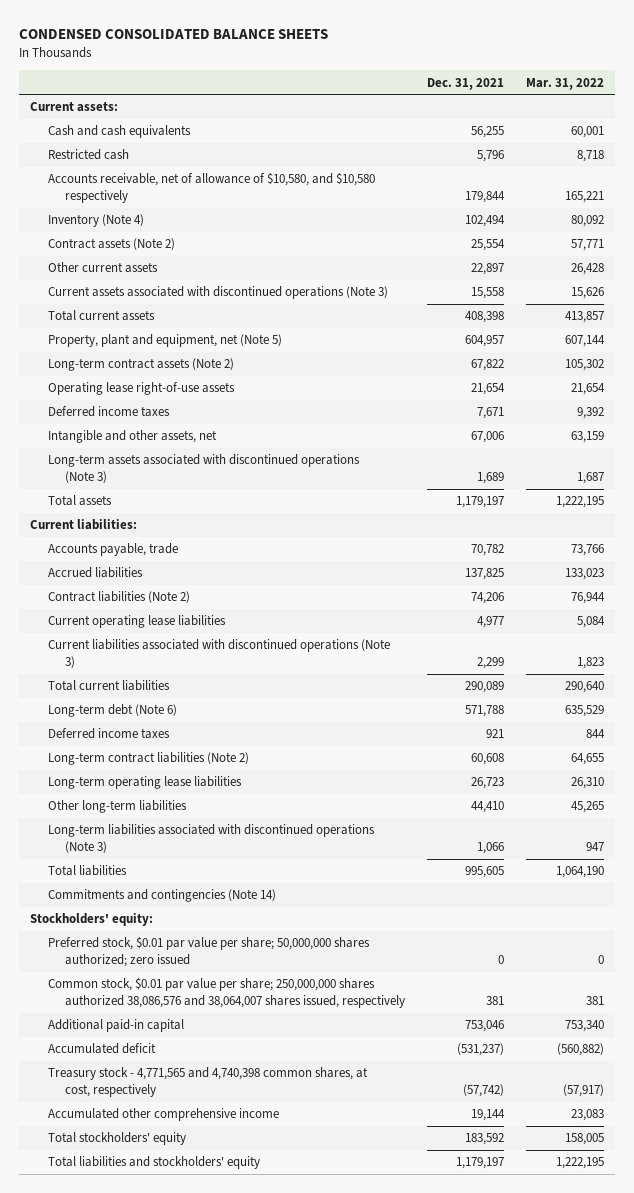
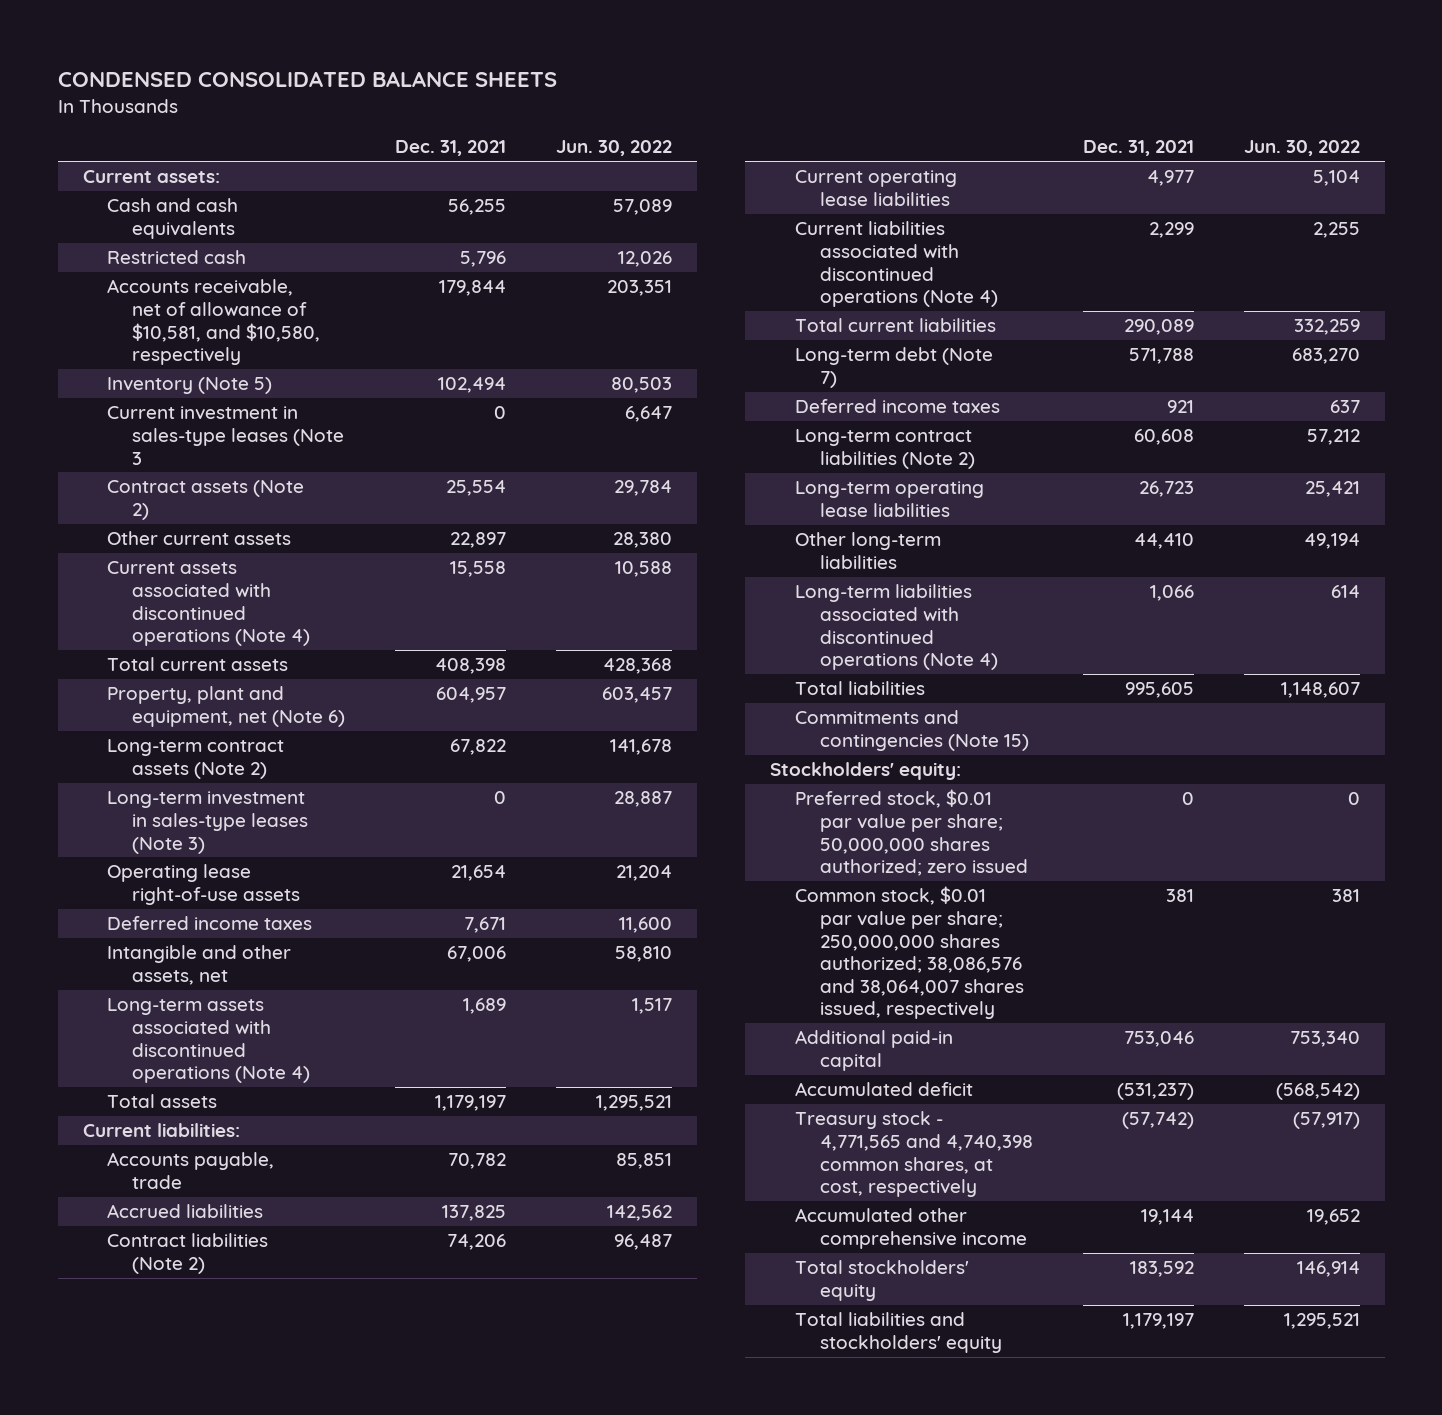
- | Dec. 31, 2021 | Mar. 31, 2022
+ | Dec. 31, 2021 | Jun. 30, 2022
- Accounts receivable, net of allowance of $10,580, and $10,580 respectively | 179,844 | 165,221
- Inventory (Note 4) | 102,494 | 80,092
+ Accounts receivable, net of allowance of $10,581, and $10,580, respectively | 179,844 | 203,351
+ Inventory (Note 5) | 102,494 | 80,503
+ Current investment in sales-type leases (Note 3 | 0 | 6,647
- Current assets associated with discontinued operations (Note 3) | 15,558 | 15,626
+ Current assets associated with discontinued operations (Note 4) | 15,558 | 10,588
- Property, plant and equipment, net (Note 5) | 604,957 | 607,144
+ Property, plant and equipment, net (Note 6) | 604,957 | 603,457
+ Long-term investment in sales-type leases (Note 3) | 0 | 28,887
- Long-term assets associated with discontinued operations (Note 3) | 1,689 | 1,687
+ Long-term assets associated with discontinued operations (Note 4) | 1,689 | 1,517
- Current liabilities associated with discontinued operations (Note 3) | 2,299 | 1,823
+ Current liabilities associated with discontinued operations (Note 4) | 2,299 | 2,255
- Long-term debt (Note 6) | 571,788 | 635,529
+ Long-term debt (Note 7) | 571,788 | 683,270
- Long-term liabilities associated with discontinued operations (Note 3) | 1,066 | 947
+ Long-term liabilities associated with discontinued operations (Note 4) | 1,066 | 614
- Commitments and contingencies (Note 14)
+ Commitments and contingencies (Note 15)
- Common stock, $0.01 par value per share; 250,000,000 shares authorized 38,086,576 and 38,064,007 shares issued, respectively | 381 | 381
+ Common stock, $0.01 par value per share; 250,000,000 shares authorized; 38,086,576 and 38,064,007 shares issued, respectively | 381 | 381

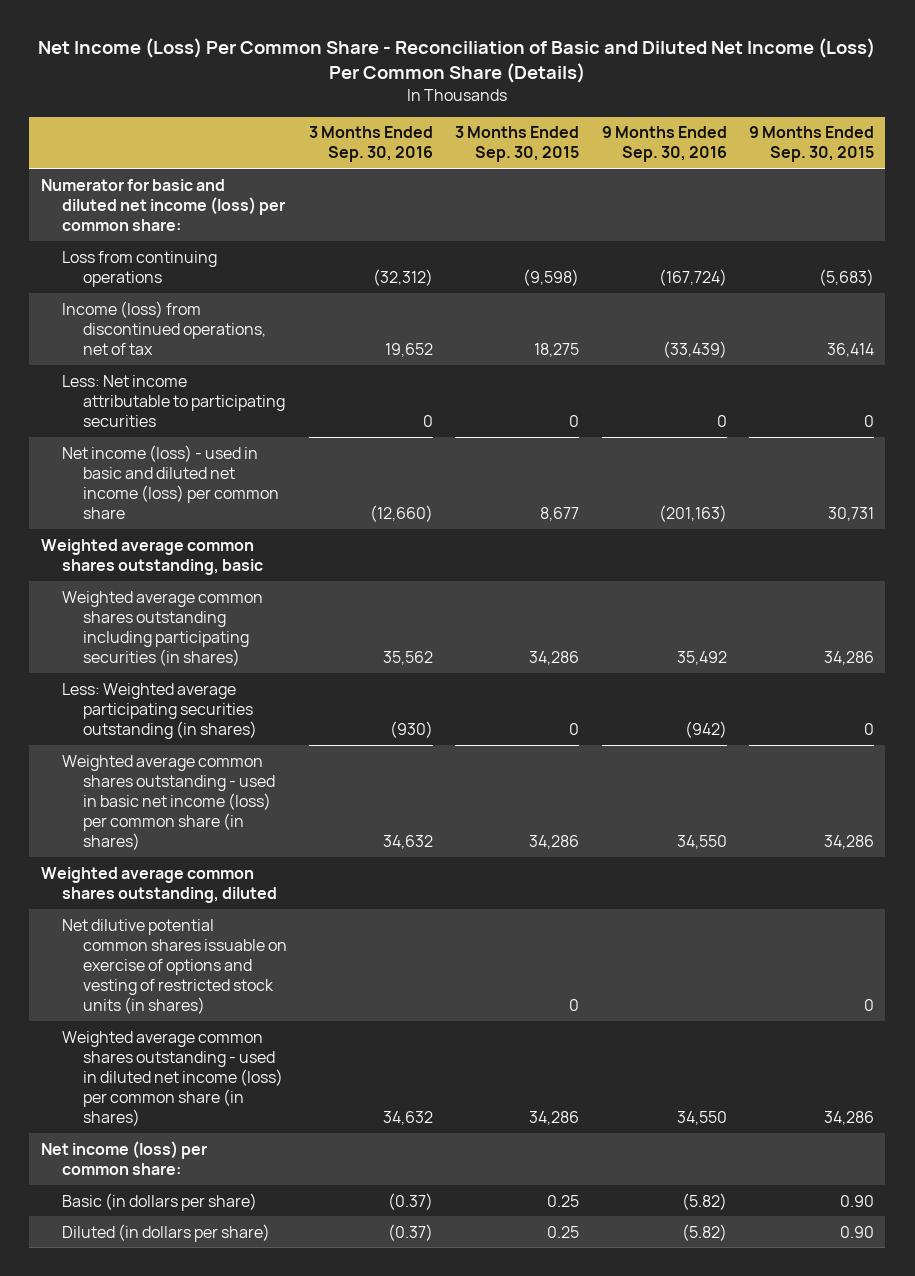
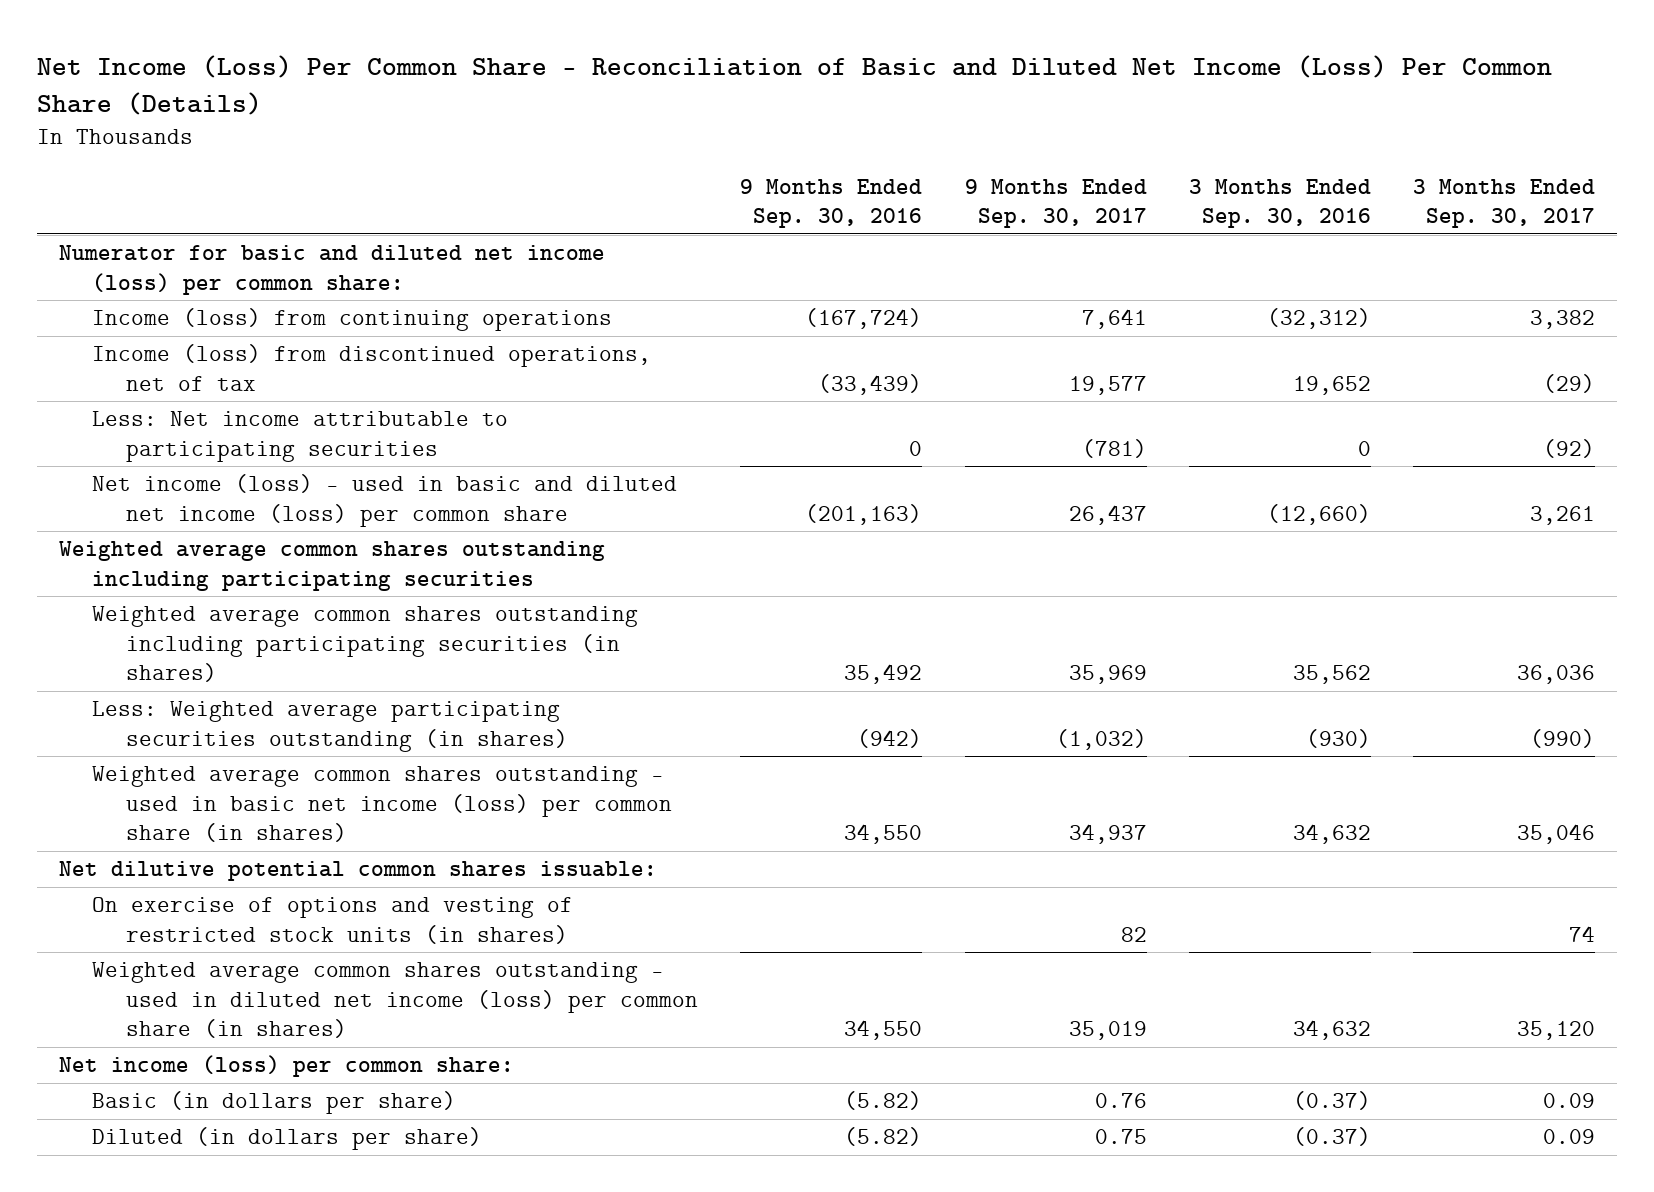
- | 3 Months Ended Sep. 30, 2016 | 3 Months Ended Sep. 30, 2015 | 9 Months Ended Sep. 30, 2016 | 9 Months Ended Sep. 30, 2015
+ | 9 Months Ended Sep. 30, 2016 | 9 Months Ended Sep. 30, 2017 | 3 Months Ended Sep. 30, 2016 | 3 Months Ended Sep. 30, 2017
- Loss from continuing operations | (32,312) | (9,598) | (167,724) | (5,683)
+ Income (loss) from continuing operations | (167,724) | 7,641 | (32,312) | 3,382
- Weighted average common shares outstanding, basic
+ Weighted average common shares outstanding including participating securities
- Weighted average common shares outstanding, diluted
- Net dilutive potential common shares issuable on exercise of options and vesting of restricted stock units (in shares) | | 0 | | 0
+ Net dilutive potential common shares issuable:
+ On exercise of options and vesting of restricted stock units (in shares) | | 82 | | 74

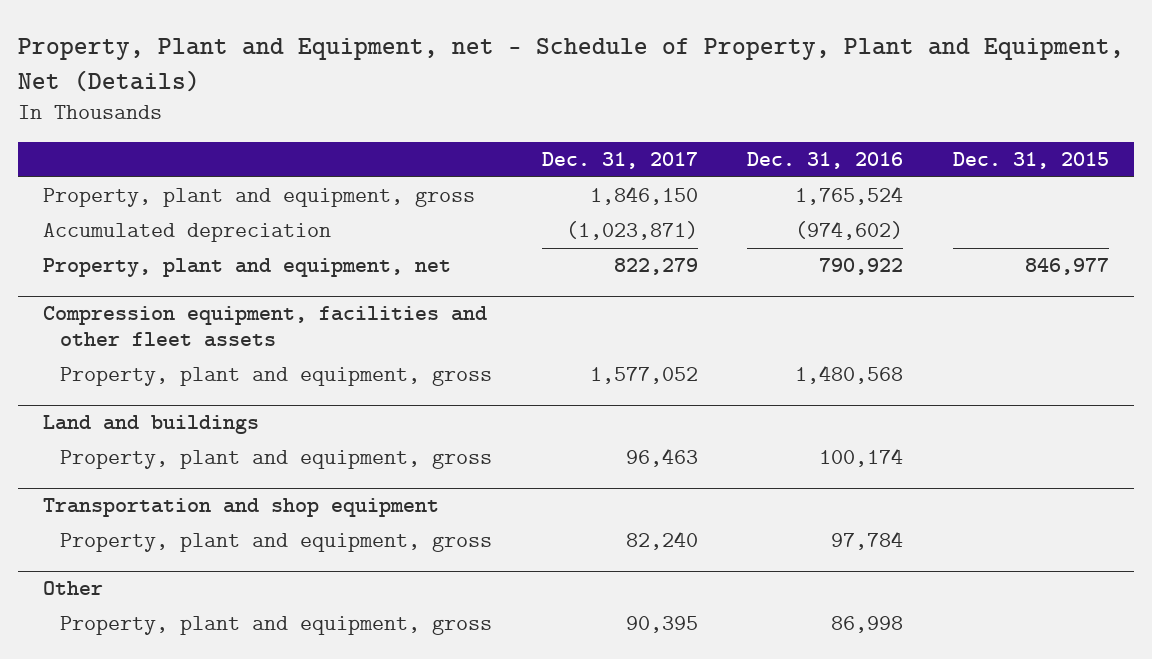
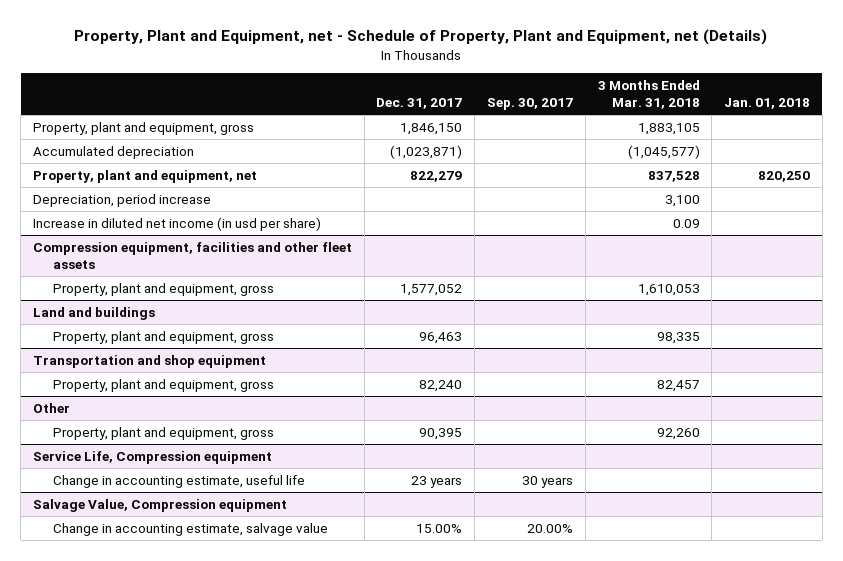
- Property, Plant and Equipment, net - Schedule of Property, Plant and Equipment, Net (Details)
+ Property, Plant and Equipment, net - Schedule of Property, Plant and Equipment, net (Details)
- | Dec. 31, 2017 | Dec. 31, 2016 | Dec. 31, 2015
+ | Dec. 31, 2017 | Sep. 30, 2017 | 3 Months Ended Mar. 31, 2018 | Jan. 01, 2018
+ Depreciation, period increase | | | 3,100 |
+ Increase in diluted net income (in usd per share) | | | 0.09 |
+ Service Life, Compression equipment
+ Change in accounting estimate, useful life | 23 years | 30 years | |
+ Salvage Value, Compression equipment
+ Change in accounting estimate, salvage value | 15.00% | 20.00% | |

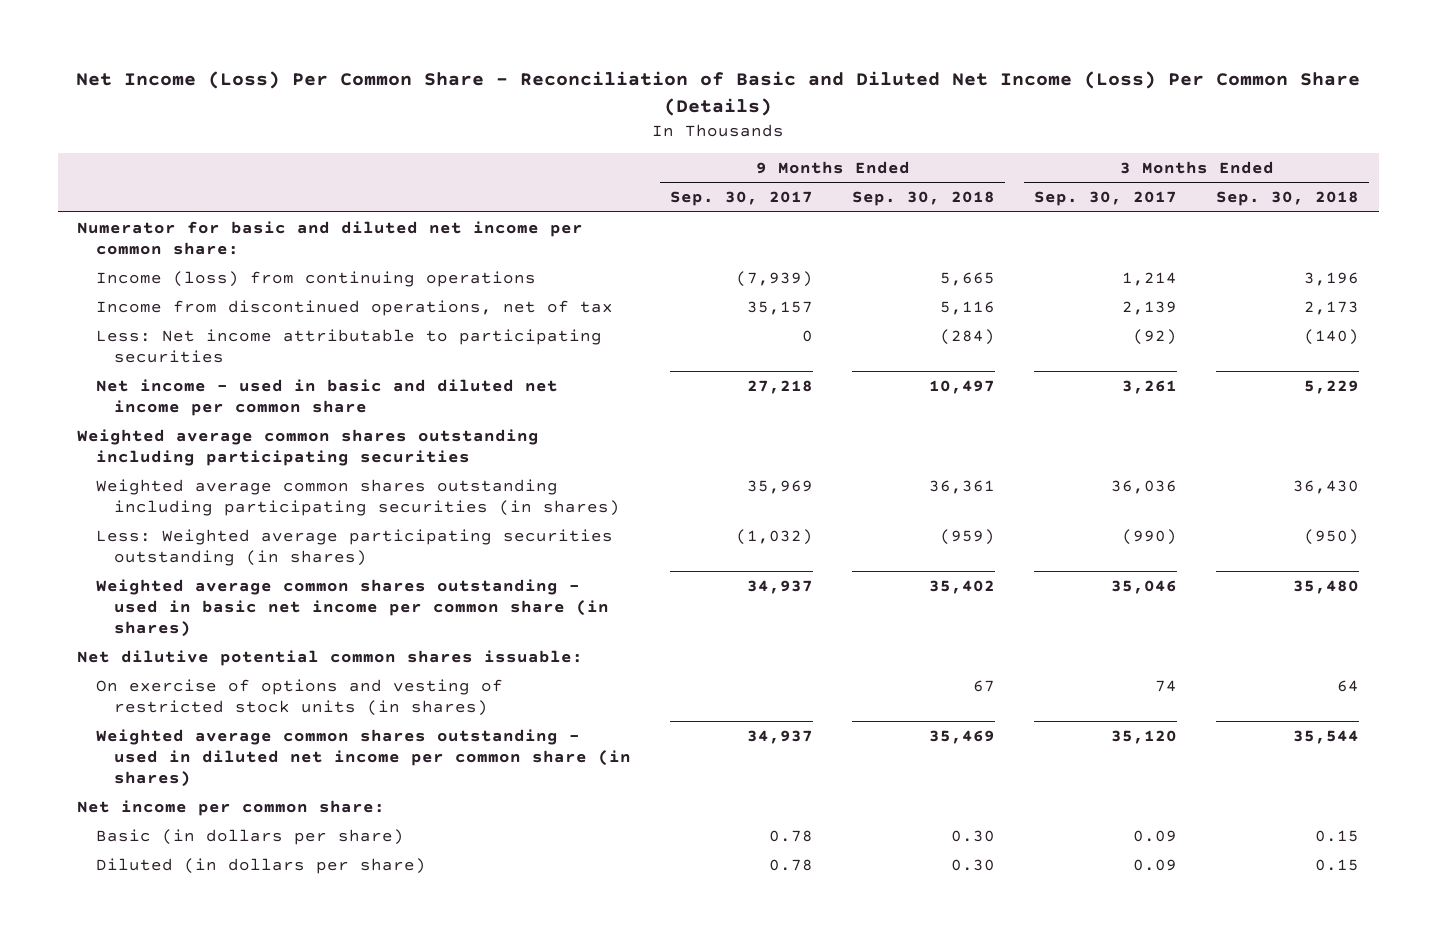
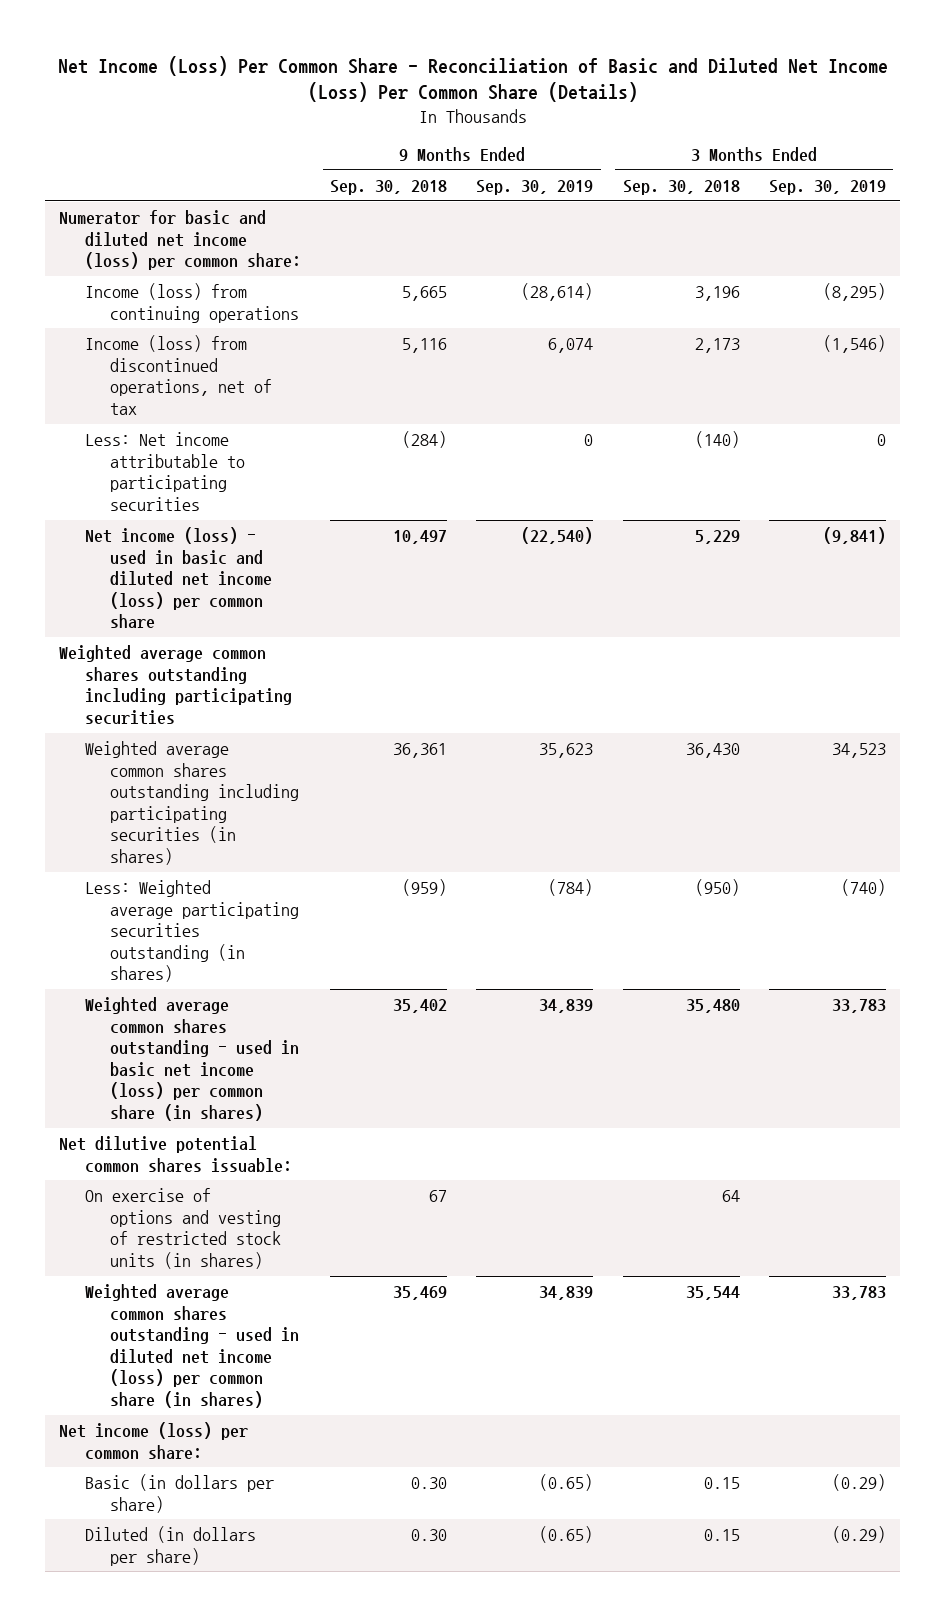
- | 9 Months Ended Sep. 30, 2017 | 9 Months Ended Sep. 30, 2018 | 3 Months Ended Sep. 30, 2017 | 3 Months Ended Sep. 30, 2018
+ | 9 Months Ended Sep. 30, 2018 | 9 Months Ended Sep. 30, 2019 | 3 Months Ended Sep. 30, 2018 | 3 Months Ended Sep. 30, 2019
- Numerator for basic and diluted net income per common share:
+ Numerator for basic and diluted net income (loss) per common share:
- Income from discontinued operations, net of tax | 35,157 | 5,116 | 2,139 | 2,173
+ Income (loss) from discontinued operations, net of tax | 5,116 | 6,074 | 2,173 | (1,546)
- Net income - used in basic and diluted net income per common share | 27,218 | 10,497 | 3,261 | 5,229
+ Net income (loss) - used in basic and diluted net income (loss) per common share | 10,497 | (22,540) | 5,229 | (9,841)
- Weighted average common shares outstanding - used in basic net income per common share (in shares) | 34,937 | 35,402 | 35,046 | 35,480
+ Weighted average common shares outstanding - used in basic net income (loss) per common share (in shares) | 35,402 | 34,839 | 35,480 | 33,783
- Weighted average common shares outstanding - used in diluted net income per common share (in shares) | 34,937 | 35,469 | 35,120 | 35,544
- Net income per common share:
+ Weighted average common shares outstanding - used in diluted net income (loss) per common share (in shares) | 35,469 | 34,839 | 35,544 | 33,783
+ Net income (loss) per common share:

